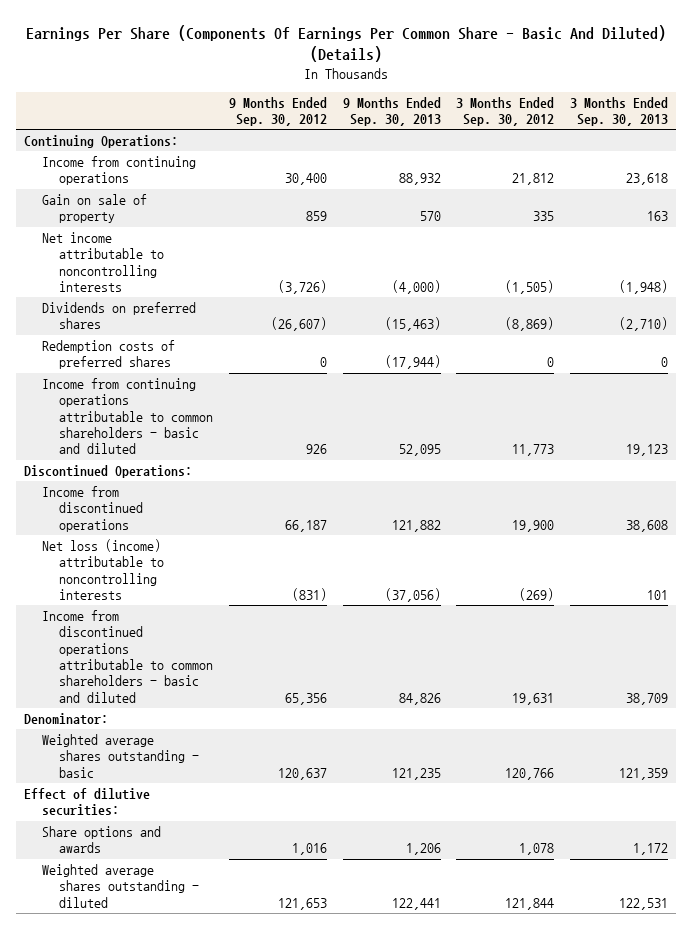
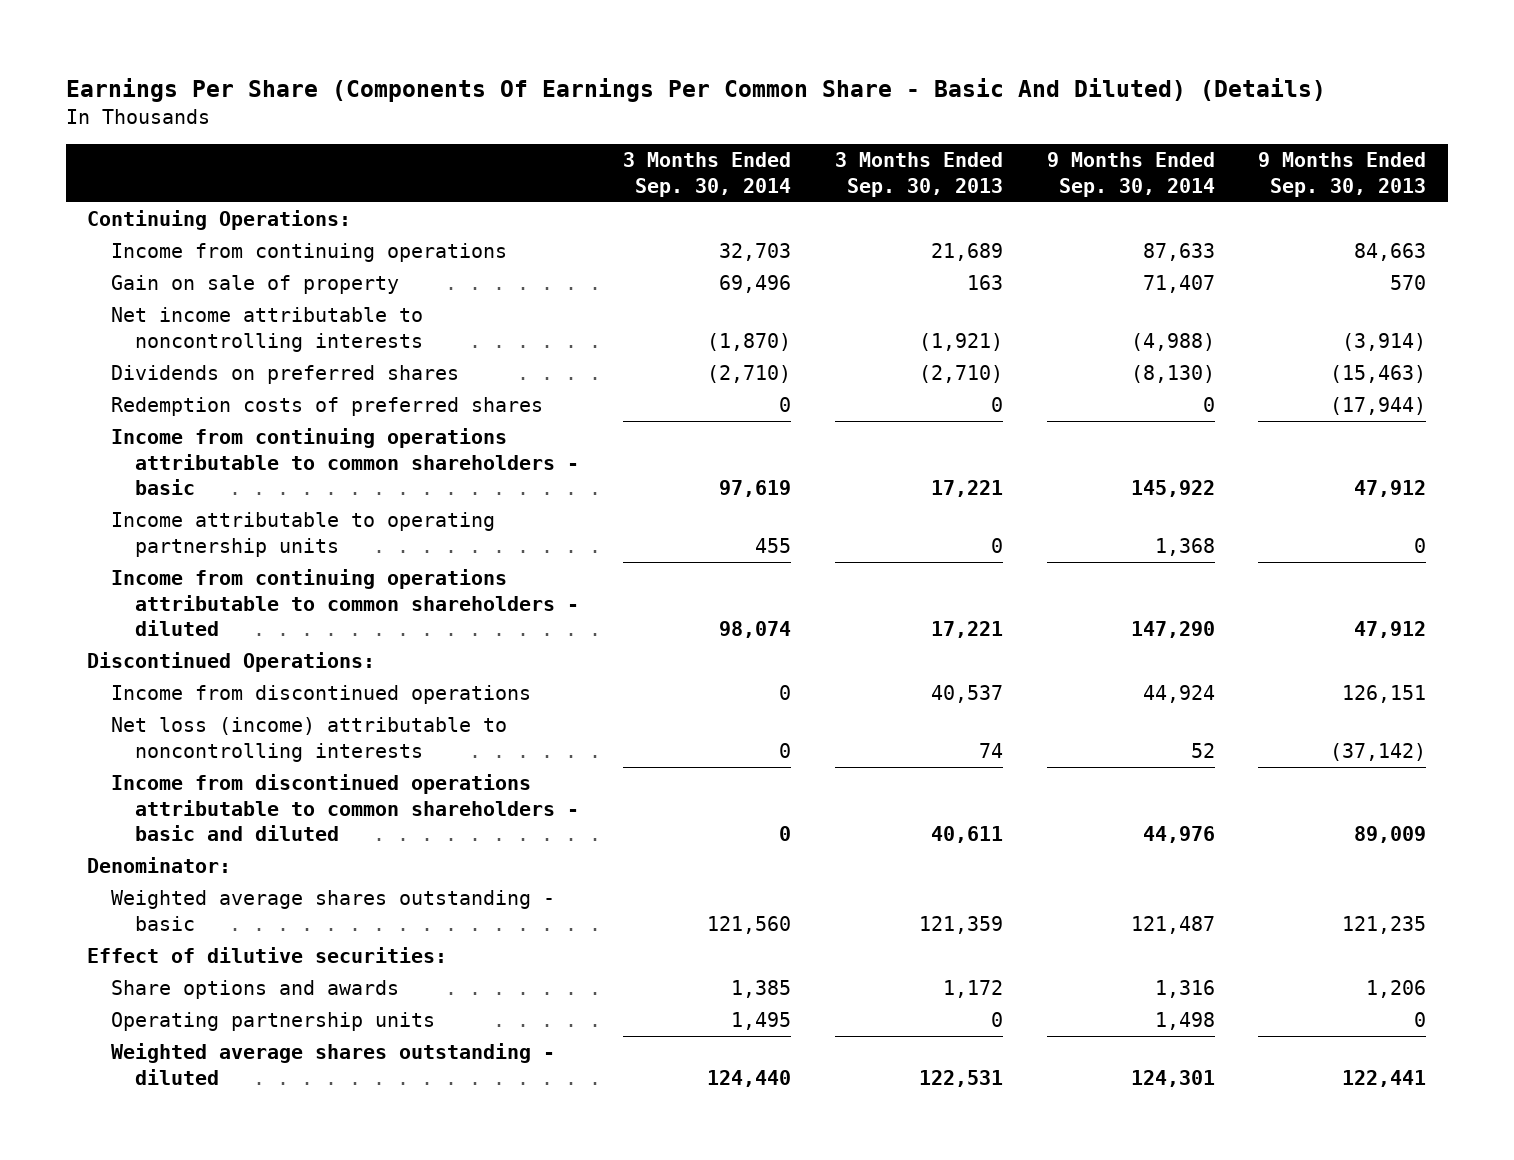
- | 9 Months Ended Sep. 30, 2012 | 9 Months Ended Sep. 30, 2013 | 3 Months Ended Sep. 30, 2012 | 3 Months Ended Sep. 30, 2013
+ | 3 Months Ended Sep. 30, 2014 | 3 Months Ended Sep. 30, 2013 | 9 Months Ended Sep. 30, 2014 | 9 Months Ended Sep. 30, 2013
- Income from continuing operations | 30,400 | 88,932 | 21,812 | 23,618
+ Income from continuing operations | 32,703 | 21,689 | 87,633 | 84,663
- Net income attributable to noncontrolling interests | (3,726) | (4,000) | (1,505) | (1,948)
+ Net income attributable to noncontrolling interests | (1,870) | (1,921) | (4,988) | (3,914)
- Income from continuing operations attributable to common shareholders - basic and diluted | 926 | 52,095 | 11,773 | 19,123
+ Income from continuing operations attributable to common shareholders - basic | 97,619 | 17,221 | 145,922 | 47,912
+ Income attributable to operating partnership units | 455 | 0 | 1,368 | 0
+ Income from continuing operations attributable to common shareholders - diluted | 98,074 | 17,221 | 147,290 | 47,912
- Income from discontinued operations | 66,187 | 121,882 | 19,900 | 38,608
- Net loss (income) attributable to noncontrolling interests | (831) | (37,056) | (269) | 101
- Income from discontinued operations attributable to common shareholders - basic and diluted | 65,356 | 84,826 | 19,631 | 38,709
+ Income from discontinued operations | 0 | 40,537 | 44,924 | 126,151
+ Net loss (income) attributable to noncontrolling interests | 0 | 74 | 52 | (37,142)
+ Income from discontinued operations attributable to common shareholders - basic and diluted | 0 | 40,611 | 44,976 | 89,009
+ Operating partnership units | 1,495 | 0 | 1,498 | 0

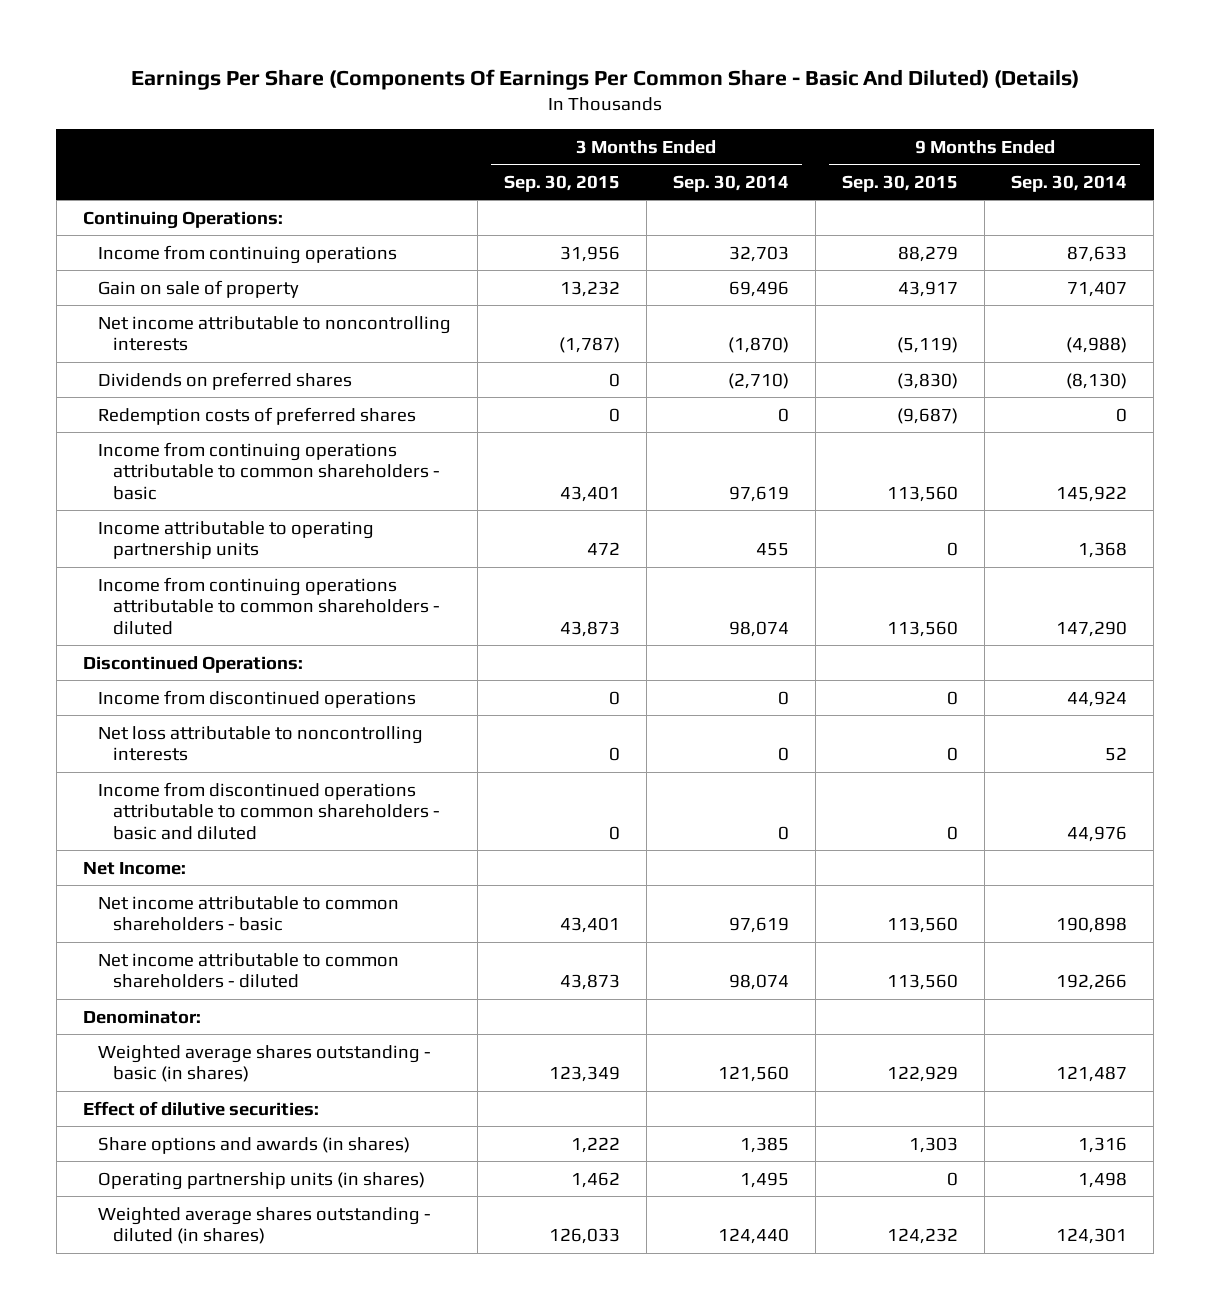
- | 3 Months Ended Sep. 30, 2014 | 3 Months Ended Sep. 30, 2013 | 9 Months Ended Sep. 30, 2014 | 9 Months Ended Sep. 30, 2013
+ | 3 Months Ended Sep. 30, 2015 | 3 Months Ended Sep. 30, 2014 | 9 Months Ended Sep. 30, 2015 | 9 Months Ended Sep. 30, 2014
- Net loss (income) attributable to noncontrolling interests | 0 | 74 | 52 | (37,142)
+ Net loss attributable to noncontrolling interests | 0 | 0 | 0 | 52
+ Net Income:
+ Net income attributable to common shareholders - basic | 43,401 | 97,619 | 113,560 | 190,898
+ Net income attributable to common shareholders - diluted | 43,873 | 98,074 | 113,560 | 192,266
- Weighted average shares outstanding - basic | 121,560 | 121,359 | 121,487 | 121,235
+ Weighted average shares outstanding - basic (in shares) | 123,349 | 121,560 | 122,929 | 121,487
- Share options and awards | 1,385 | 1,172 | 1,316 | 1,206
- Operating partnership units | 1,495 | 0 | 1,498 | 0
- Weighted average shares outstanding - diluted | 124,440 | 122,531 | 124,301 | 122,441
+ Share options and awards (in shares) | 1,222 | 1,385 | 1,303 | 1,316
+ Operating partnership units (in shares) | 1,462 | 1,495 | 0 | 1,498
+ Weighted average shares outstanding - diluted (in shares) | 126,033 | 124,440 | 124,232 | 124,301

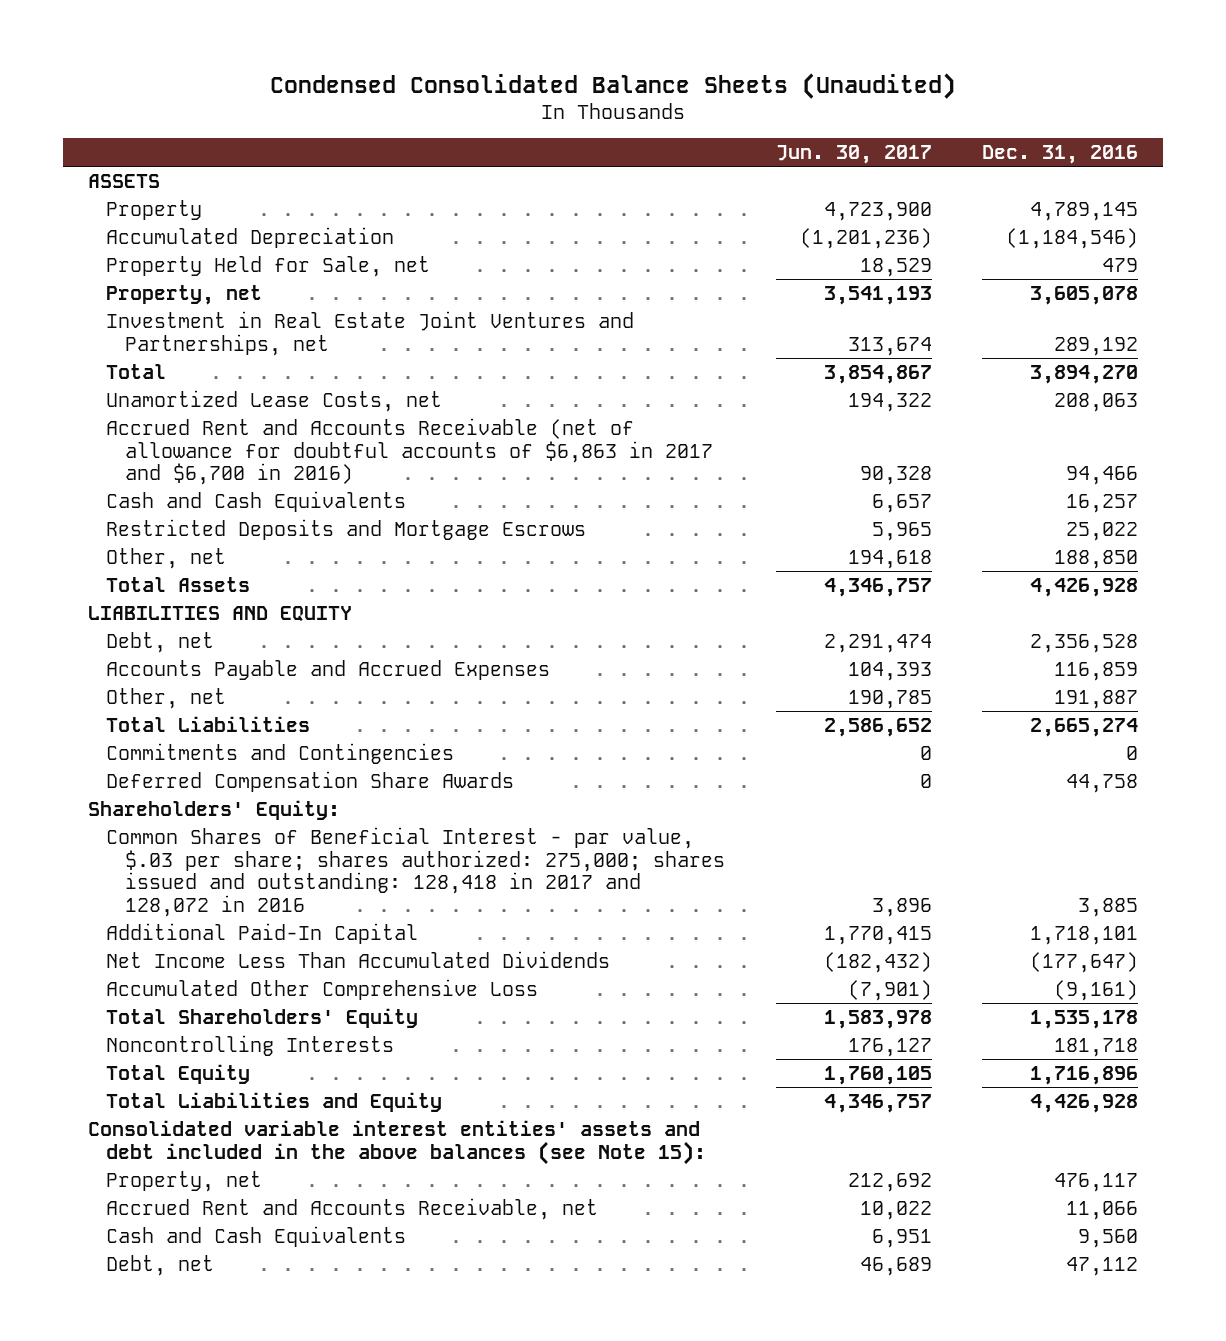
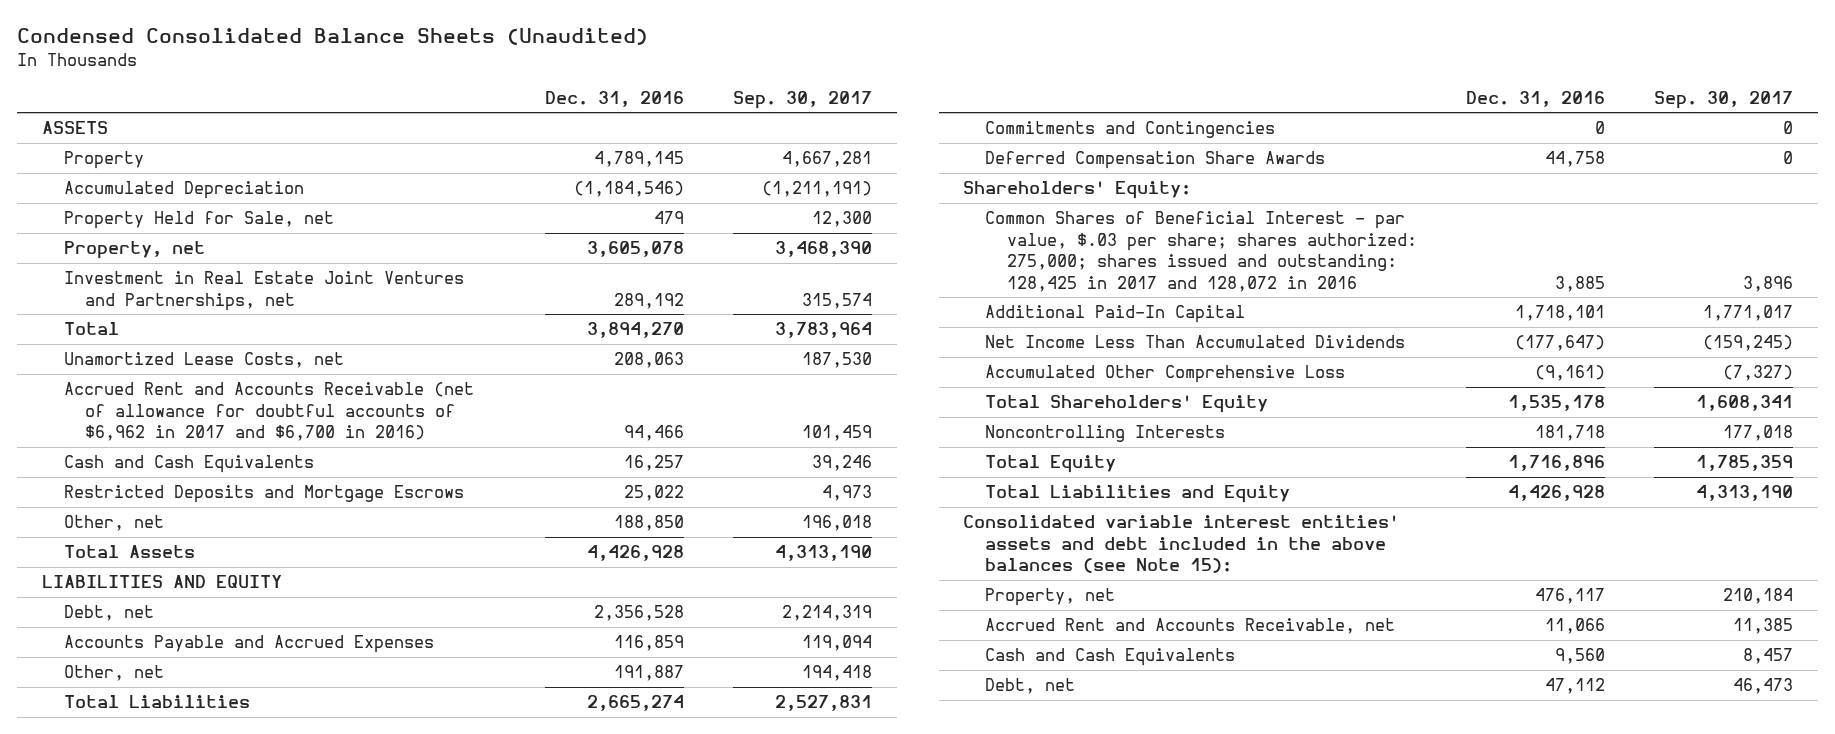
- | Jun. 30, 2017 | Dec. 31, 2016
+ | Dec. 31, 2016 | Sep. 30, 2017
- Accrued Rent and Accounts Receivable (net of allowance for doubtful accounts of $6,863 in 2017 and $6,700 in 2016) | 90,328 | 94,466
+ Accrued Rent and Accounts Receivable (net of allowance for doubtful accounts of $6,962 in 2017 and $6,700 in 2016) | 94,466 | 101,459
- Common Shares of Beneficial Interest - par value, $.03 per share; shares authorized: 275,000; shares issued and outstanding: 128,418 in 2017 and 128,072 in 2016 | 3,896 | 3,885
+ Common Shares of Beneficial Interest - par value, $.03 per share; shares authorized: 275,000; shares issued and outstanding: 128,425 in 2017 and 128,072 in 2016 | 3,885 | 3,896

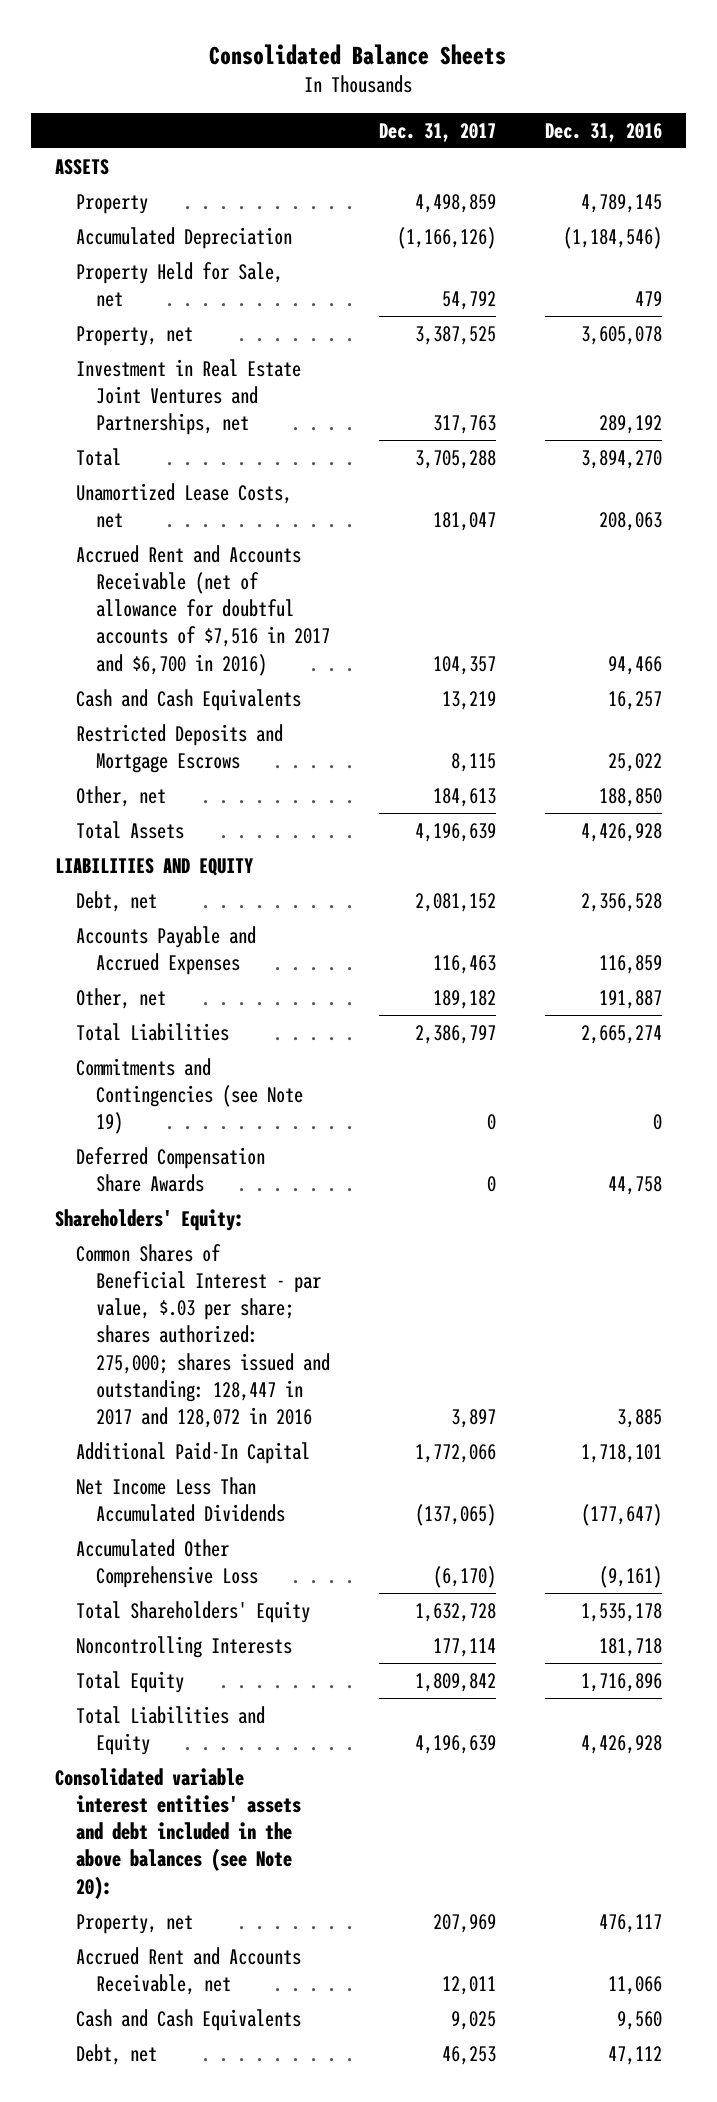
- Condensed Consolidated Balance Sheets (Unaudited)
+ Consolidated Balance Sheets
- | Dec. 31, 2016 | Sep. 30, 2017
+ | Dec. 31, 2017 | Dec. 31, 2016
- Accrued Rent and Accounts Receivable (net of allowance for doubtful accounts of $6,962 in 2017 and $6,700 in 2016) | 94,466 | 101,459
+ Accrued Rent and Accounts Receivable (net of allowance for doubtful accounts of $7,516 in 2017 and $6,700 in 2016) | 104,357 | 94,466
- Commitments and Contingencies | 0 | 0
+ Commitments and Contingencies (see Note 19) | 0 | 0
- Common Shares of Beneficial Interest - par value, $.03 per share; shares authorized: 275,000; shares issued and outstanding: 128,425 in 2017 and 128,072 in 2016 | 3,885 | 3,896
+ Common Shares of Beneficial Interest - par value, $.03 per share; shares authorized: 275,000; shares issued and outstanding: 128,447 in 2017 and 128,072 in 2016 | 3,897 | 3,885
- Consolidated variable interest entities' assets and debt included in the above balances (see Note 15):
+ Consolidated variable interest entities' assets and debt included in the above balances (see Note 20):

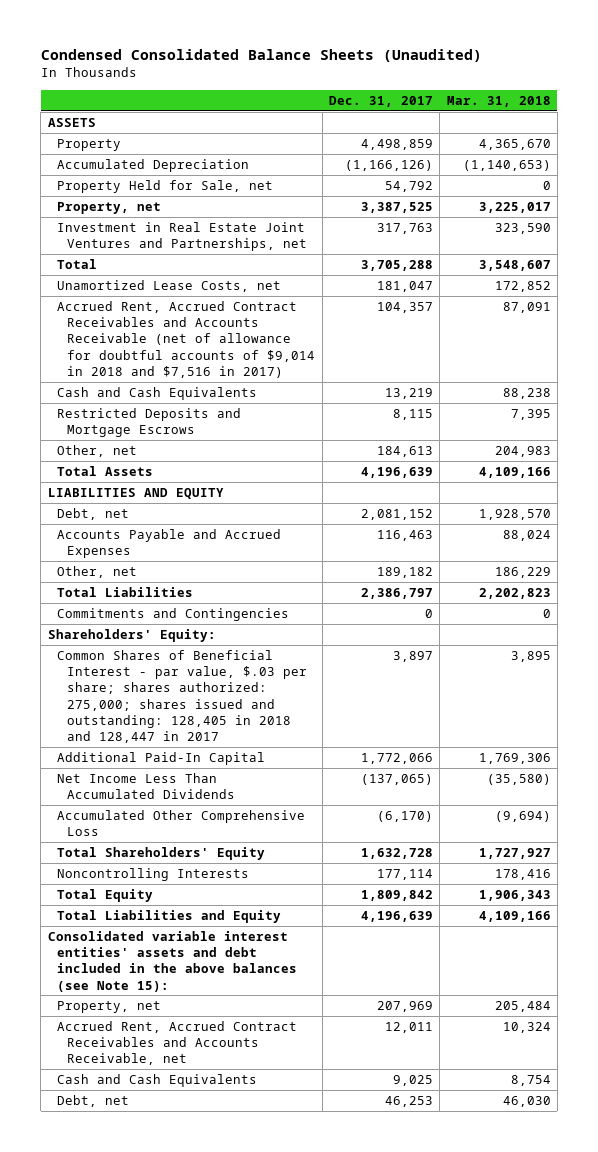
- Consolidated Balance Sheets
+ Condensed Consolidated Balance Sheets (Unaudited)
- | Dec. 31, 2017 | Dec. 31, 2016
+ | Dec. 31, 2017 | Mar. 31, 2018
- Accrued Rent and Accounts Receivable (net of allowance for doubtful accounts of $7,516 in 2017 and $6,700 in 2016) | 104,357 | 94,466
+ Accrued Rent, Accrued Contract Receivables and Accounts Receivable (net of allowance for doubtful accounts of $9,014 in 2018 and $7,516 in 2017) | 104,357 | 87,091
- Commitments and Contingencies (see Note 19) | 0 | 0
- Deferred Compensation Share Awards | 0 | 44,758
+ Commitments and Contingencies | 0 | 0
- Common Shares of Beneficial Interest - par value, $.03 per share; shares authorized: 275,000; shares issued and outstanding: 128,447 in 2017 and 128,072 in 2016 | 3,897 | 3,885
+ Common Shares of Beneficial Interest - par value, $.03 per share; shares authorized: 275,000; shares issued and outstanding: 128,405 in 2018 and 128,447 in 2017 | 3,897 | 3,895
- Consolidated variable interest entities' assets and debt included in the above balances (see Note 20):
+ Consolidated variable interest entities' assets and debt included in the above balances (see Note 15):
- Accrued Rent and Accounts Receivable, net | 12,011 | 11,066
+ Accrued Rent, Accrued Contract Receivables and Accounts Receivable, net | 12,011 | 10,324

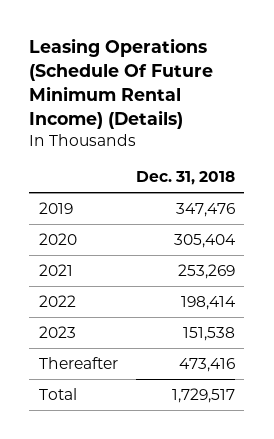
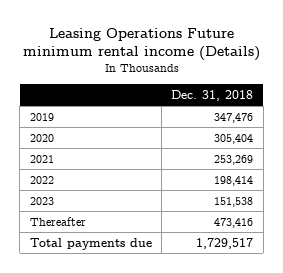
- Leasing Operations (Schedule Of Future Minimum Rental Income) (Details)
+ Leasing Operations Future minimum rental income (Details)
- Total | 1,729,517
+ Total payments due | 1,729,517

